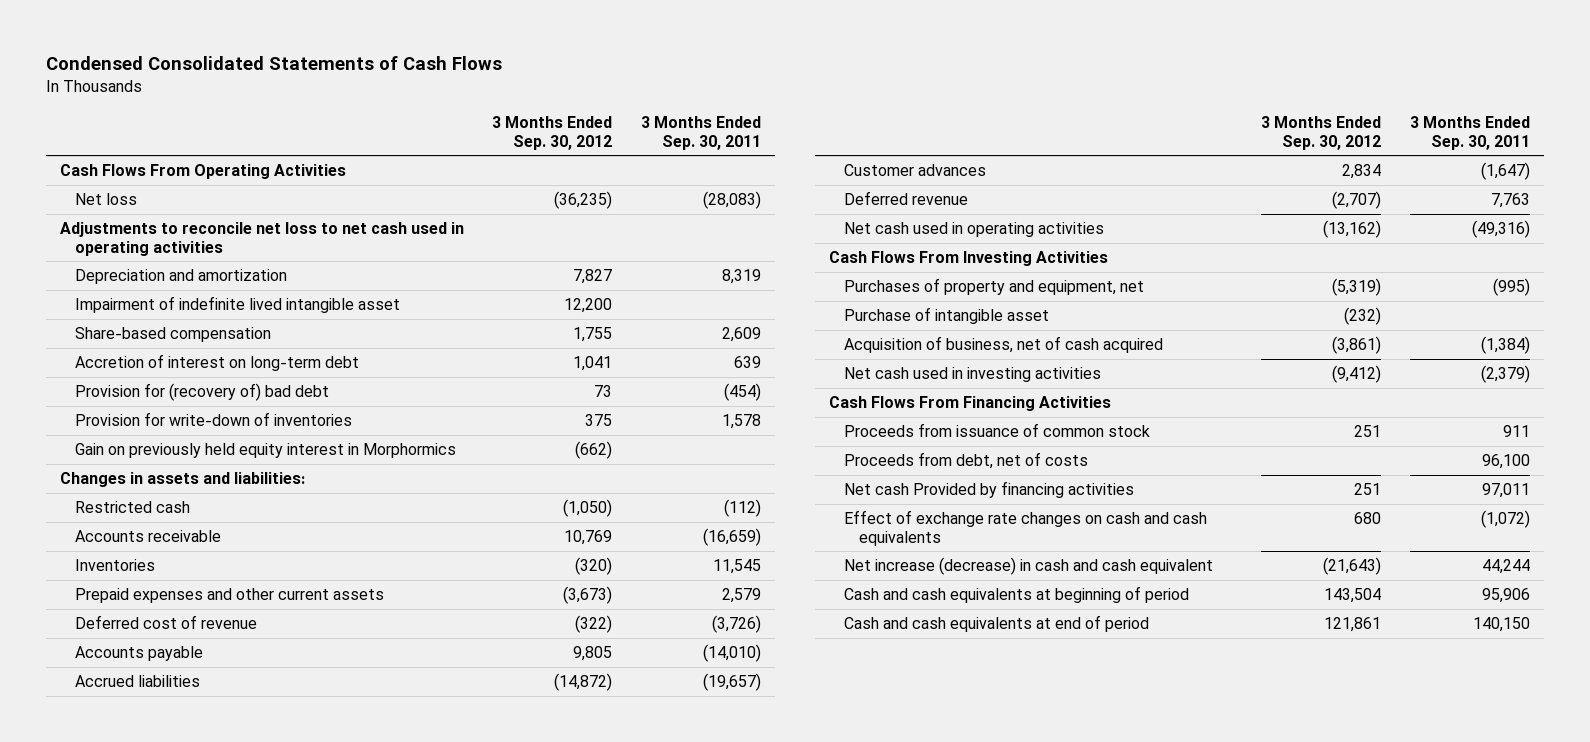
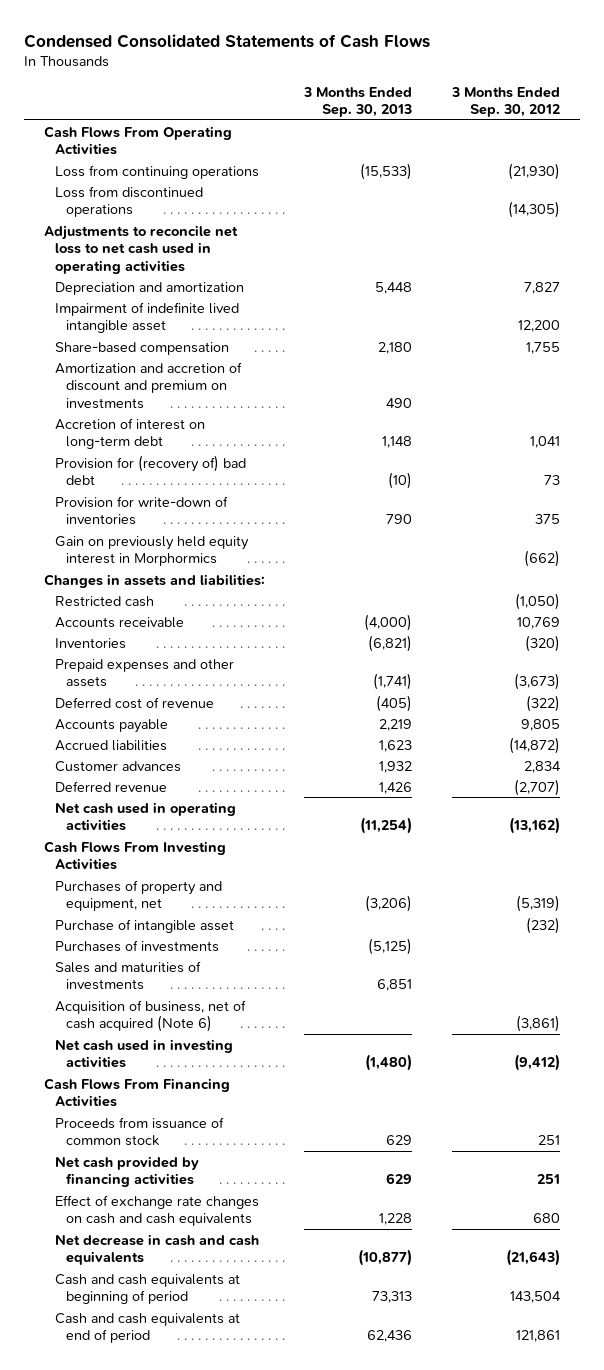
- | 3 Months Ended Sep. 30, 2012 | 3 Months Ended Sep. 30, 2011
+ | 3 Months Ended Sep. 30, 2013 | 3 Months Ended Sep. 30, 2012
- Net loss | (36,235) | (28,083)
+ Loss from continuing operations | (15,533) | (21,930)
+ Loss from discontinued operations | | (14,305)
+ Amortization and accretion of discount and premium on investments | 490 |
- Prepaid expenses and other current assets | (3,673) | 2,579
+ Prepaid expenses and other assets | (1,741) | (3,673)
- Acquisition of business, net of cash acquired | (3,861) | (1,384)
+ Purchases of investments | (5,125) |
+ Sales and maturities of investments | 6,851 |
+ Acquisition of business, net of cash acquired (Note 6) | | (3,861)
- Proceeds from debt, net of costs | | 96,100
- Net cash Provided by financing activities | 251 | 97,011
+ Net cash provided by financing activities | 629 | 251
- Net increase (decrease) in cash and cash equivalent | (21,643) | 44,244
+ Net decrease in cash and cash equivalents | (10,877) | (21,643)

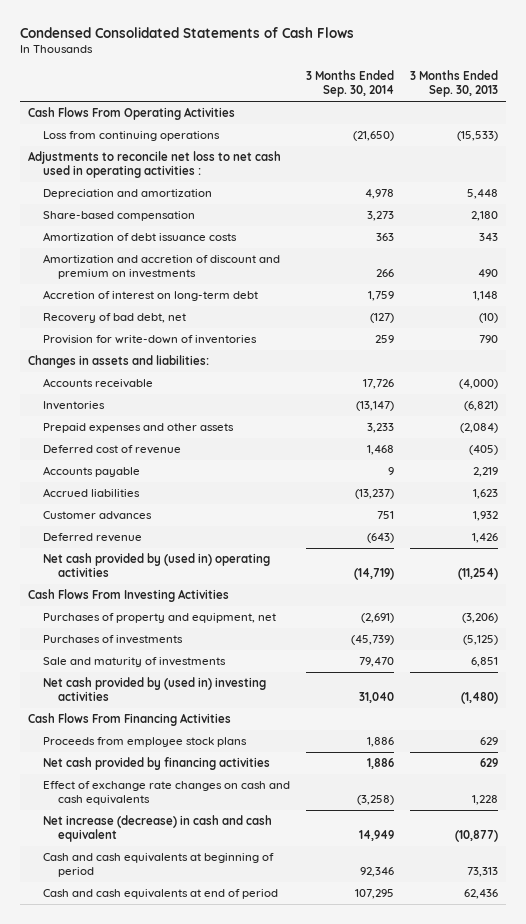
- | 3 Months Ended Sep. 30, 2013 | 3 Months Ended Sep. 30, 2012
+ | 3 Months Ended Sep. 30, 2014 | 3 Months Ended Sep. 30, 2013
- Loss from discontinued operations | | (14,305)
- Adjustments to reconcile net loss to net cash used in operating activities
+ Adjustments to reconcile net loss to net cash used in operating activities :
- Impairment of indefinite lived intangible asset | | 12,200
+ Amortization of debt issuance costs | 363 | 343
- Provision for (recovery of) bad debt | (10) | 73
+ Recovery of bad debt, net | (127) | (10)
- Gain on previously held equity interest in Morphormics | | (662)
- Restricted cash | | (1,050)
- Prepaid expenses and other assets | (1,741) | (3,673)
+ Prepaid expenses and other assets | 3,233 | (2,084)
- Net cash used in operating activities | (11,254) | (13,162)
+ Net cash provided by (used in) operating activities | (14,719) | (11,254)
- Purchase of intangible asset | | (232)
- Sales and maturities of investments | 6,851 |
- Acquisition of business, net of cash acquired (Note 6) | | (3,861)
- Net cash used in investing activities | (1,480) | (9,412)
+ Sale and maturity of investments | 79,470 | 6,851
+ Net cash provided by (used in) investing activities | 31,040 | (1,480)
- Proceeds from issuance of common stock | 629 | 251
+ Proceeds from employee stock plans | 1,886 | 629
- Net decrease in cash and cash equivalents | (10,877) | (21,643)
+ Net increase (decrease) in cash and cash equivalent | 14,949 | (10,877)

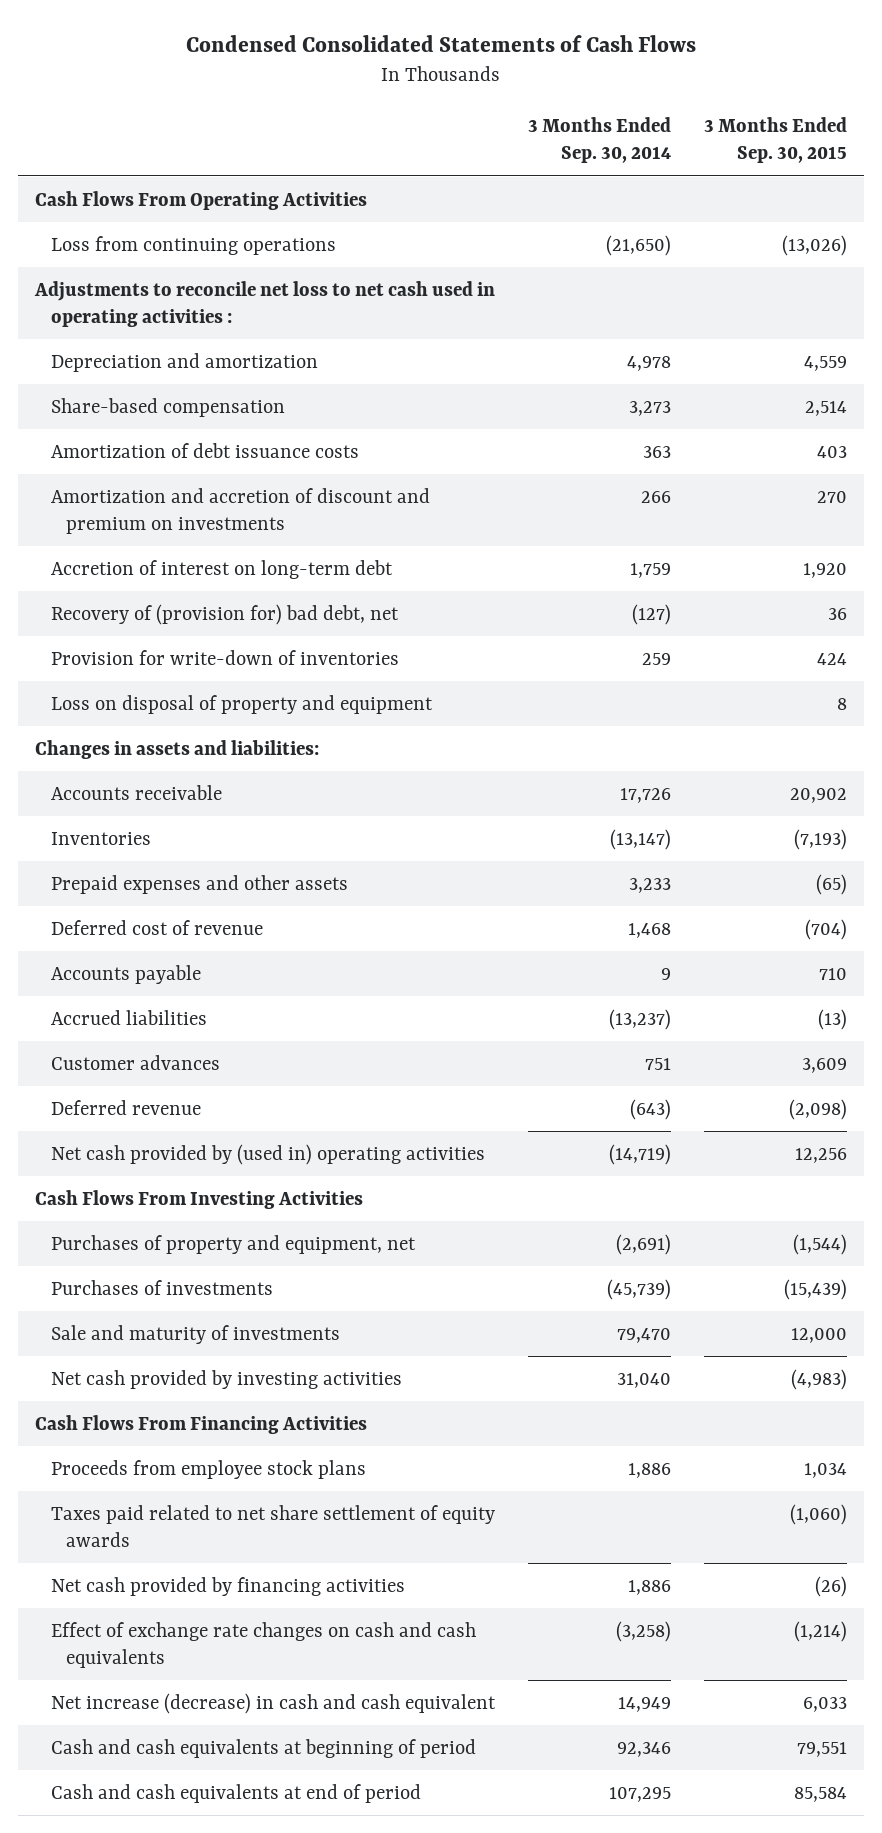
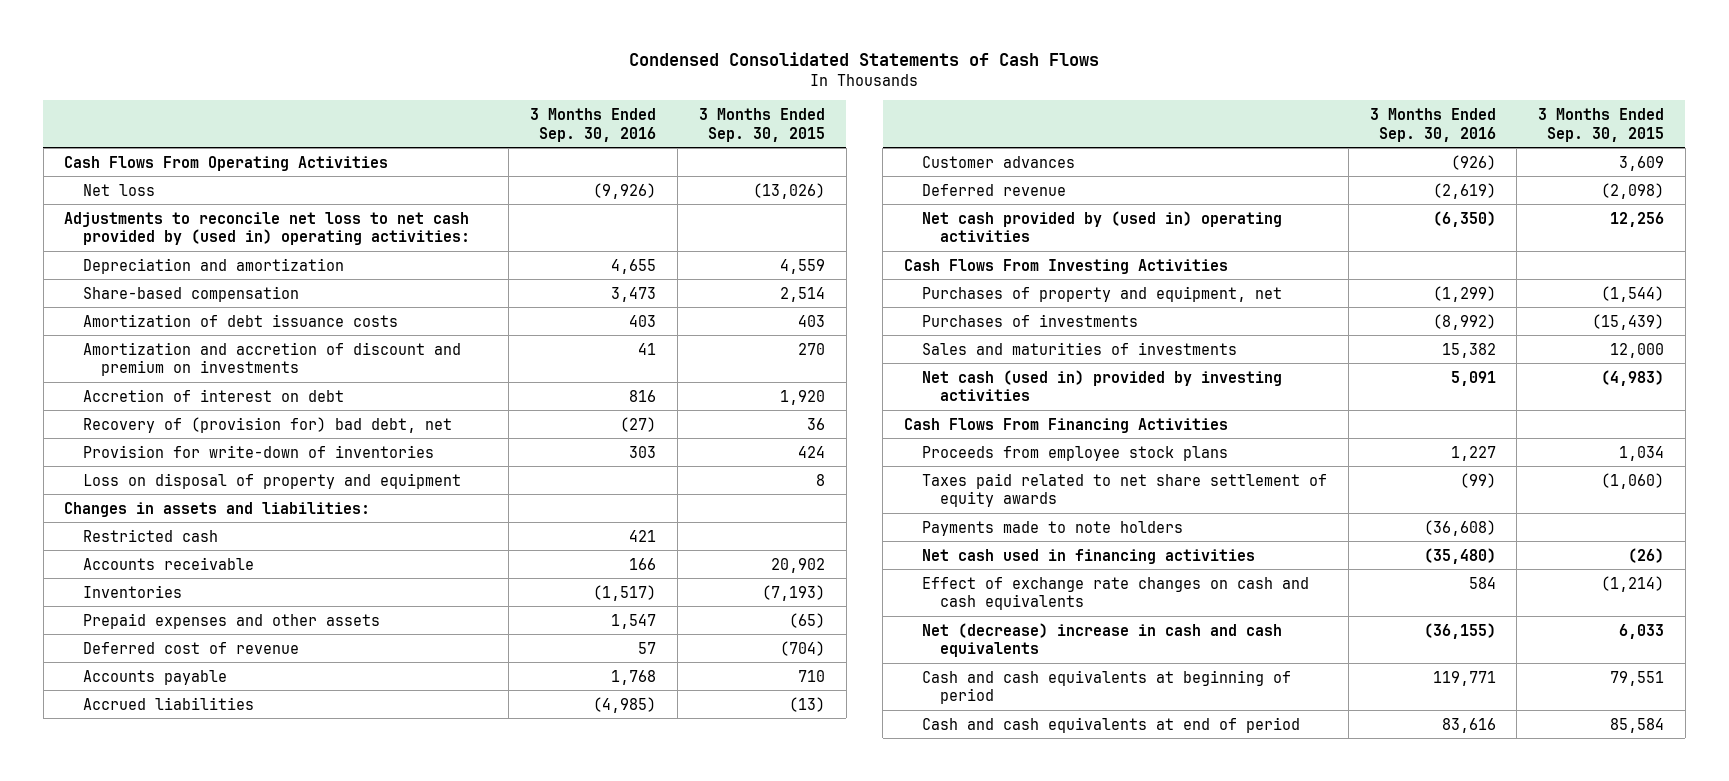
- | 3 Months Ended Sep. 30, 2014 | 3 Months Ended Sep. 30, 2015
+ | 3 Months Ended Sep. 30, 2016 | 3 Months Ended Sep. 30, 2015
- Loss from continuing operations | (21,650) | (13,026)
- Adjustments to reconcile net loss to net cash used in operating activities :
+ Net loss | (9,926) | (13,026)
+ Adjustments to reconcile net loss to net cash provided by (used in) operating activities:
- Accretion of interest on long-term debt | 1,759 | 1,920
+ Accretion of interest on debt | 816 | 1,920
+ Restricted cash | 421 |
- Sale and maturity of investments | 79,470 | 12,000
- Net cash provided by investing activities | 31,040 | (4,983)
+ Sales and maturities of investments | 15,382 | 12,000
+ Net cash (used in) provided by investing activities | 5,091 | (4,983)
- Net cash provided by financing activities | 1,886 | (26)
+ Payments made to note holders | (36,608) |
+ Net cash used in financing activities | (35,480) | (26)
- Net increase (decrease) in cash and cash equivalent | 14,949 | 6,033
+ Net (decrease) increase in cash and cash equivalents | (36,155) | 6,033

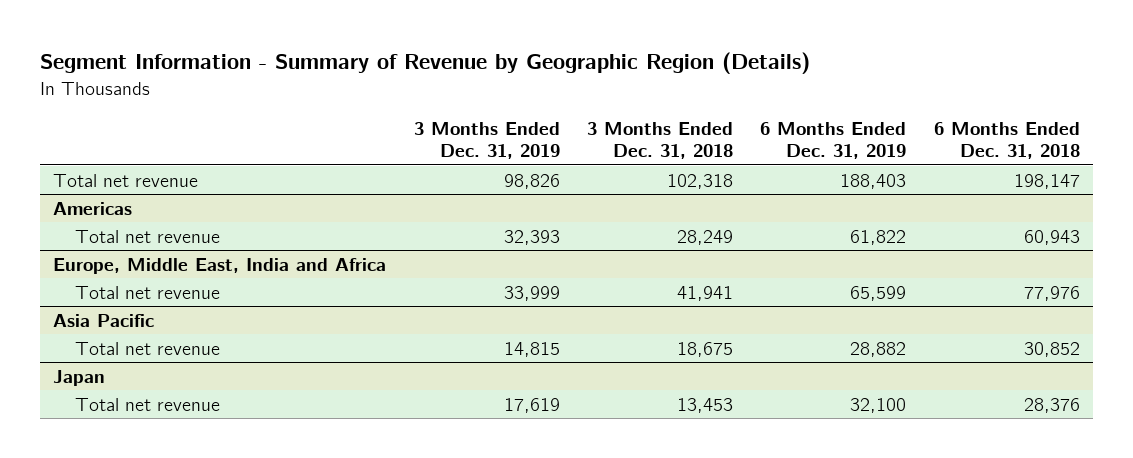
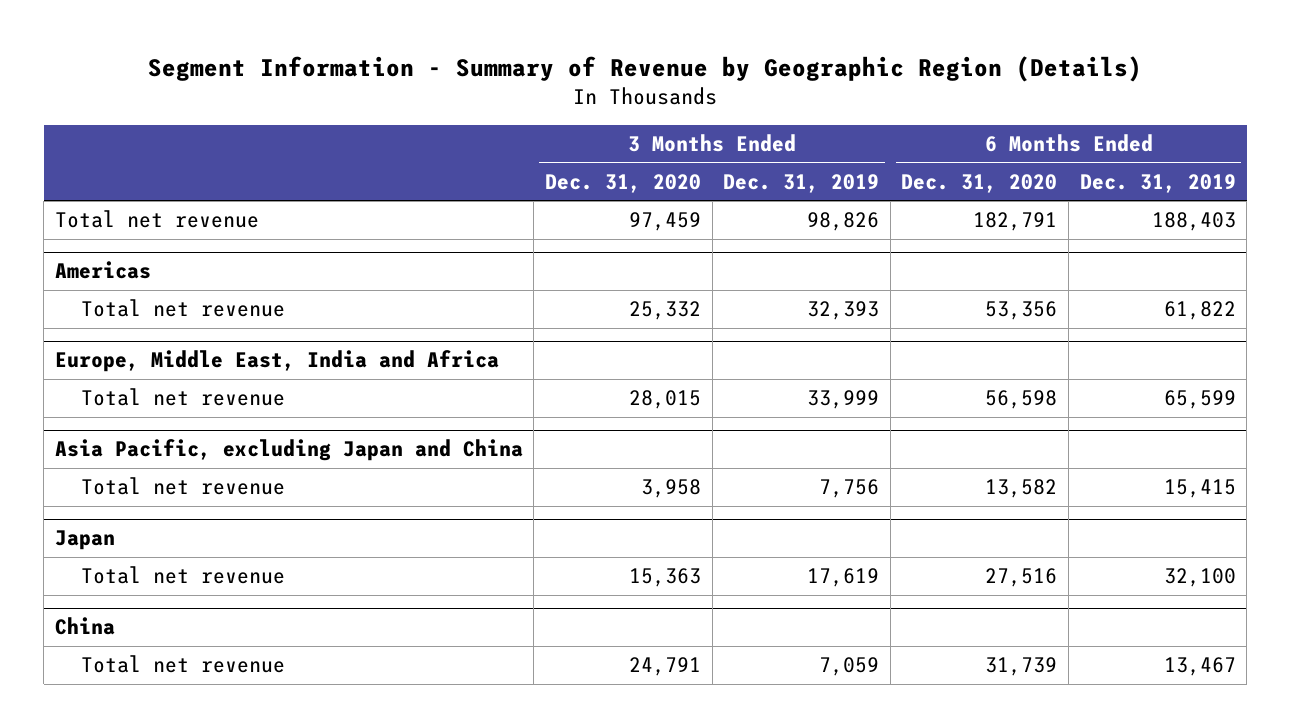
- | 3 Months Ended Dec. 31, 2019 | 3 Months Ended Dec. 31, 2018 | 6 Months Ended Dec. 31, 2019 | 6 Months Ended Dec. 31, 2018
+ | 3 Months Ended Dec. 31, 2020 | 3 Months Ended Dec. 31, 2019 | 6 Months Ended Dec. 31, 2020 | 6 Months Ended Dec. 31, 2019
- Asia Pacific
- Total net revenue | 14,815 | 18,675 | 28,882 | 30,852
+ Asia Pacific, excluding Japan and China
+ Total net revenue | 3,958 | 7,756 | 13,582 | 15,415
+ China
+ Total net revenue | 24,791 | 7,059 | 31,739 | 13,467

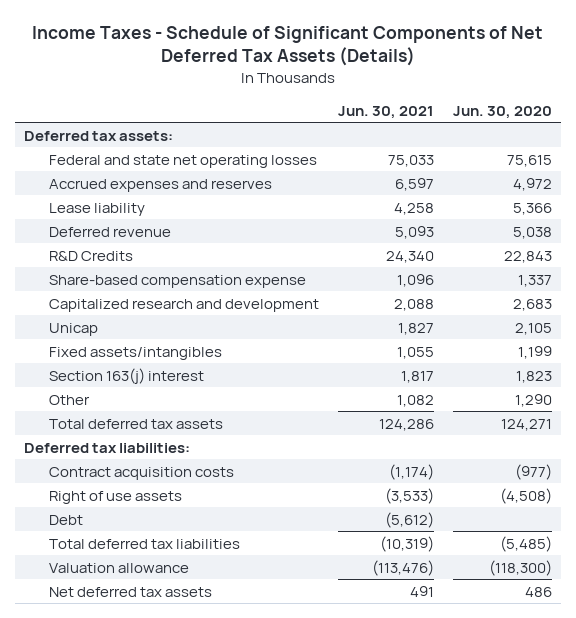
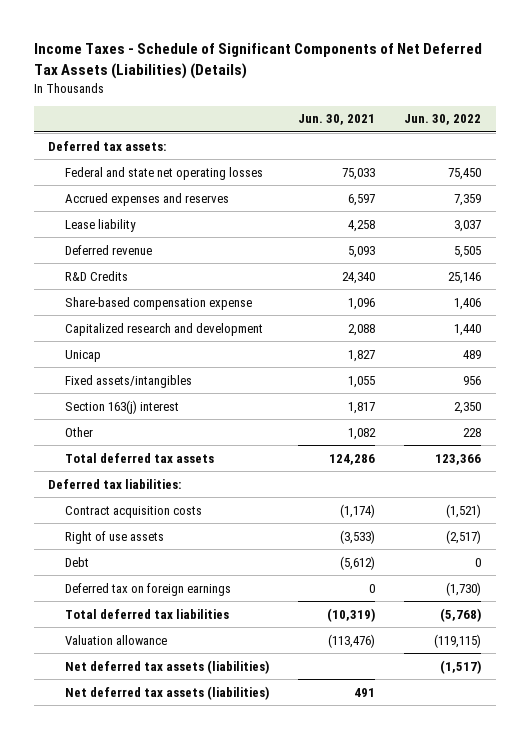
- Income Taxes - Schedule of Significant Components of Net Deferred Tax Assets (Details)
+ Income Taxes - Schedule of Significant Components of Net Deferred Tax Assets (Liabilities) (Details)
- | Jun. 30, 2021 | Jun. 30, 2020
+ | Jun. 30, 2021 | Jun. 30, 2022
+ Deferred tax on foreign earnings | 0 | (1,730)
- Net deferred tax assets | 491 | 486
+ Net deferred tax assets (liabilities) | | (1,517)
+ Net deferred tax assets (liabilities) | 491 |

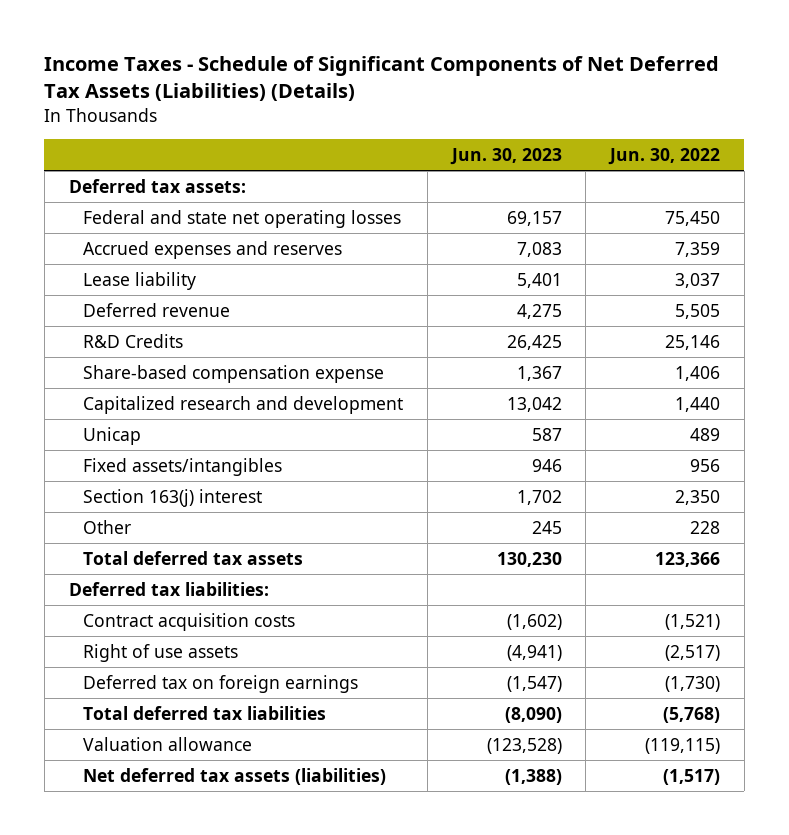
- | Jun. 30, 2021 | Jun. 30, 2022
+ | Jun. 30, 2023 | Jun. 30, 2022
- Debt | (5,612) | 0
- Net deferred tax assets (liabilities) | 491 |

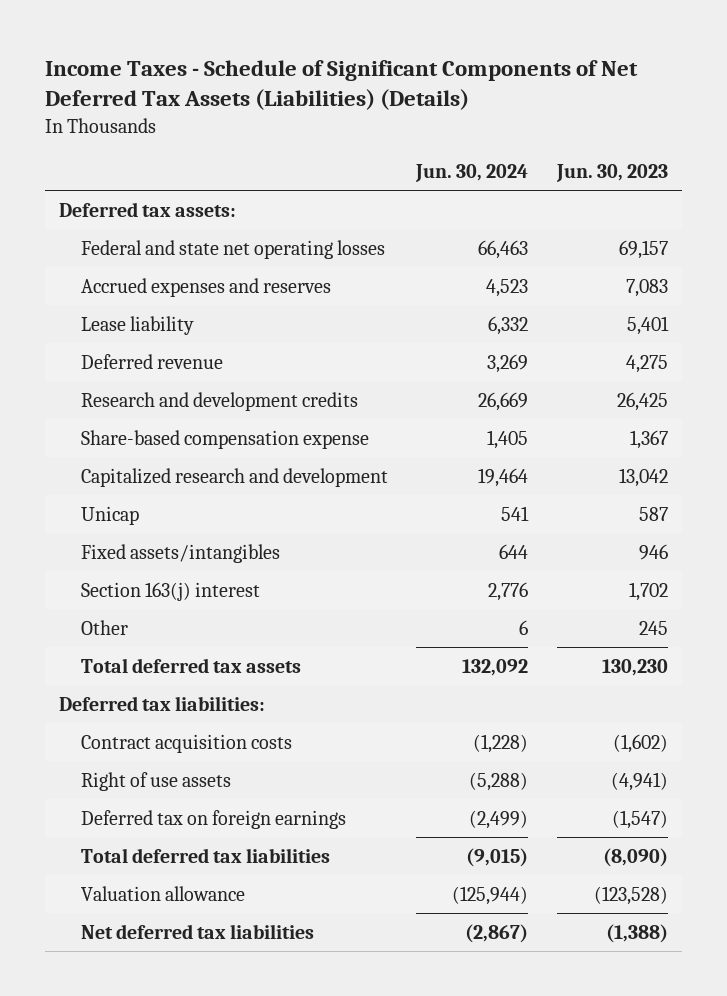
- | Jun. 30, 2023 | Jun. 30, 2022
+ | Jun. 30, 2024 | Jun. 30, 2023
- R&D Credits | 26,425 | 25,146
+ Research and development credits | 26,669 | 26,425
- Net deferred tax assets (liabilities) | (1,388) | (1,517)
+ Net deferred tax liabilities | (2,867) | (1,388)

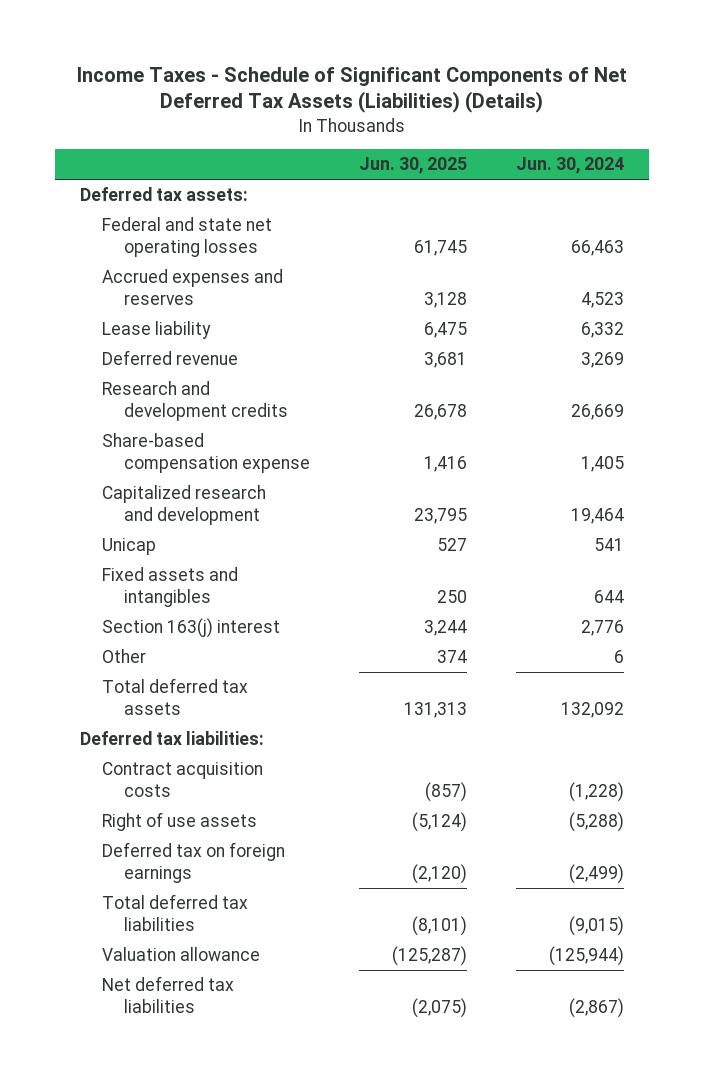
- | Jun. 30, 2024 | Jun. 30, 2023
+ | Jun. 30, 2025 | Jun. 30, 2024
- Fixed assets/intangibles | 644 | 946
+ Fixed assets and intangibles | 250 | 644

